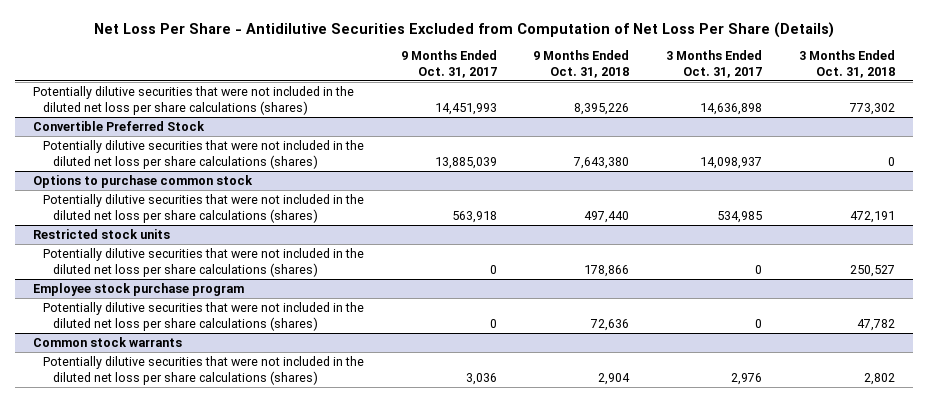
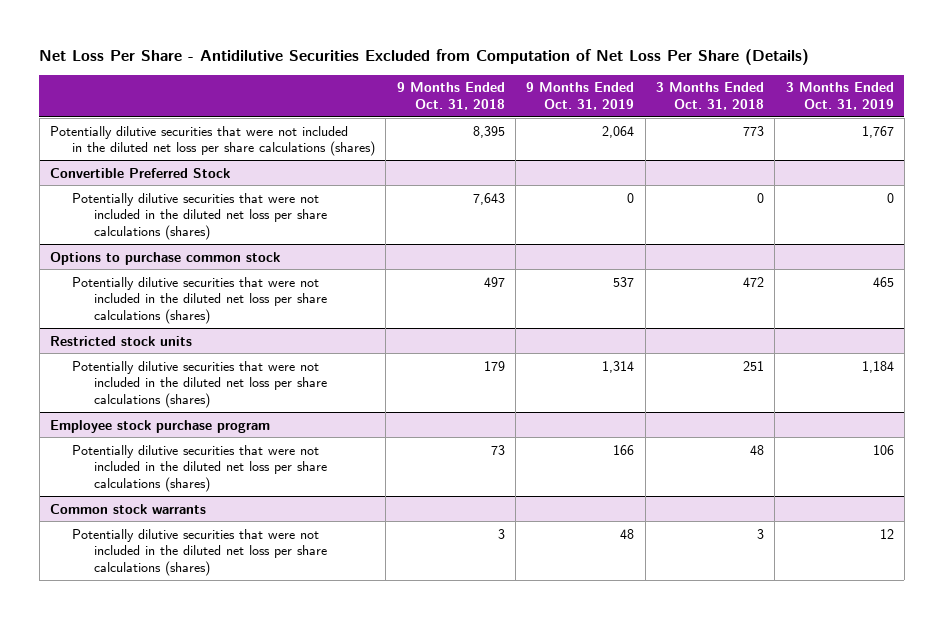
- | 9 Months Ended Oct. 31, 2017 | 9 Months Ended Oct. 31, 2018 | 3 Months Ended Oct. 31, 2017 | 3 Months Ended Oct. 31, 2018
+ | 9 Months Ended Oct. 31, 2018 | 9 Months Ended Oct. 31, 2019 | 3 Months Ended Oct. 31, 2018 | 3 Months Ended Oct. 31, 2019
- Potentially dilutive securities that were not included in the diluted net loss per share calculations (shares) | 14,451,993 | 8,395,226 | 14,636,898 | 773,302
+ Potentially dilutive securities that were not included in the diluted net loss per share calculations (shares) | 8,395 | 2,064 | 773 | 1,767
@ Convertible Preferred Stock
- Potentially dilutive securities that were not included in the diluted net loss per share calculations (shares) | 13,885,039 | 7,643,380 | 14,098,937 | 0
+ Potentially dilutive securities that were not included in the diluted net loss per share calculations (shares) | 7,643 | 0 | 0 | 0
@ Options to purchase common stock
- Potentially dilutive securities that were not included in the diluted net loss per share calculations (shares) | 563,918 | 497,440 | 534,985 | 472,191
+ Potentially dilutive securities that were not included in the diluted net loss per share calculations (shares) | 497 | 537 | 472 | 465
@ Restricted stock units
- Potentially dilutive securities that were not included in the diluted net loss per share calculations (shares) | 0 | 178,866 | 0 | 250,527
+ Potentially dilutive securities that were not included in the diluted net loss per share calculations (shares) | 179 | 1,314 | 251 | 1,184
@ Employee stock purchase program
- Potentially dilutive securities that were not included in the diluted net loss per share calculations (shares) | 0 | 72,636 | 0 | 47,782
+ Potentially dilutive securities that were not included in the diluted net loss per share calculations (shares) | 73 | 166 | 48 | 106
@ Common stock warrants
- Potentially dilutive securities that were not included in the diluted net loss per share calculations (shares) | 3,036 | 2,904 | 2,976 | 2,802
+ Potentially dilutive securities that were not included in the diluted net loss per share calculations (shares) | 3 | 48 | 3 | 12

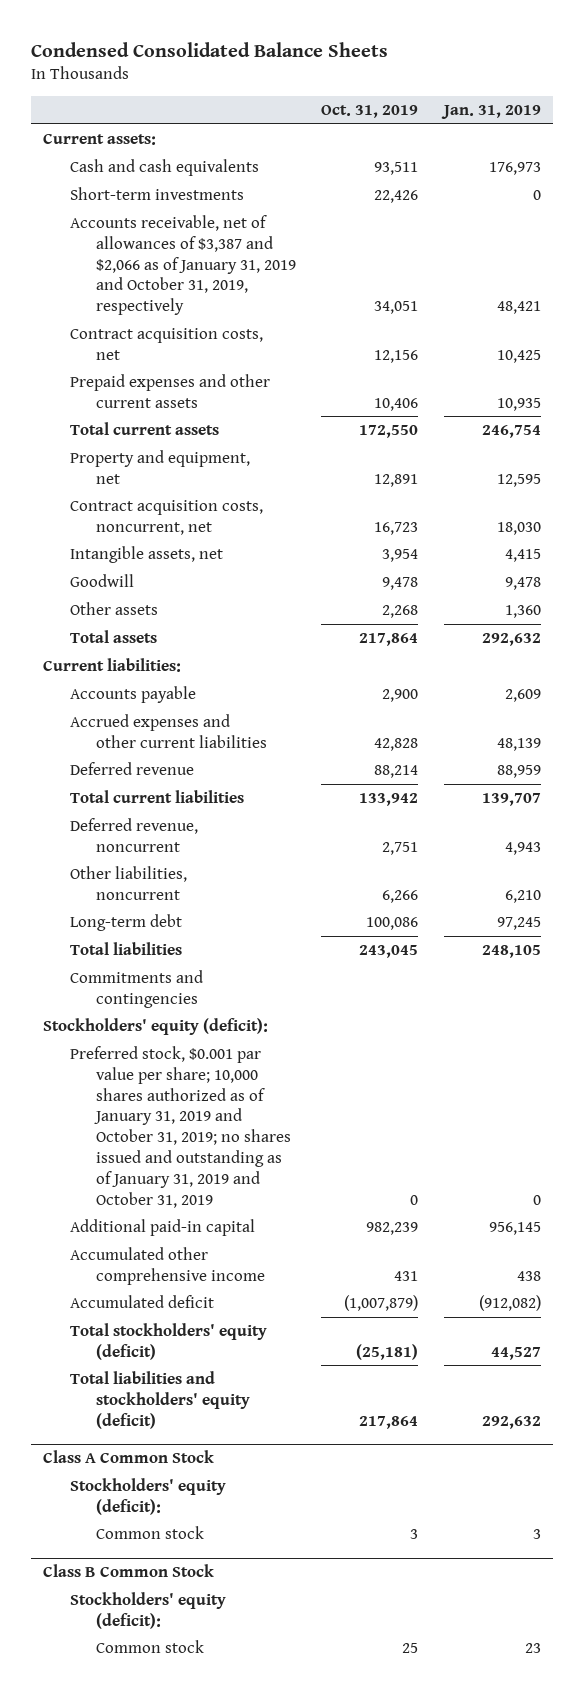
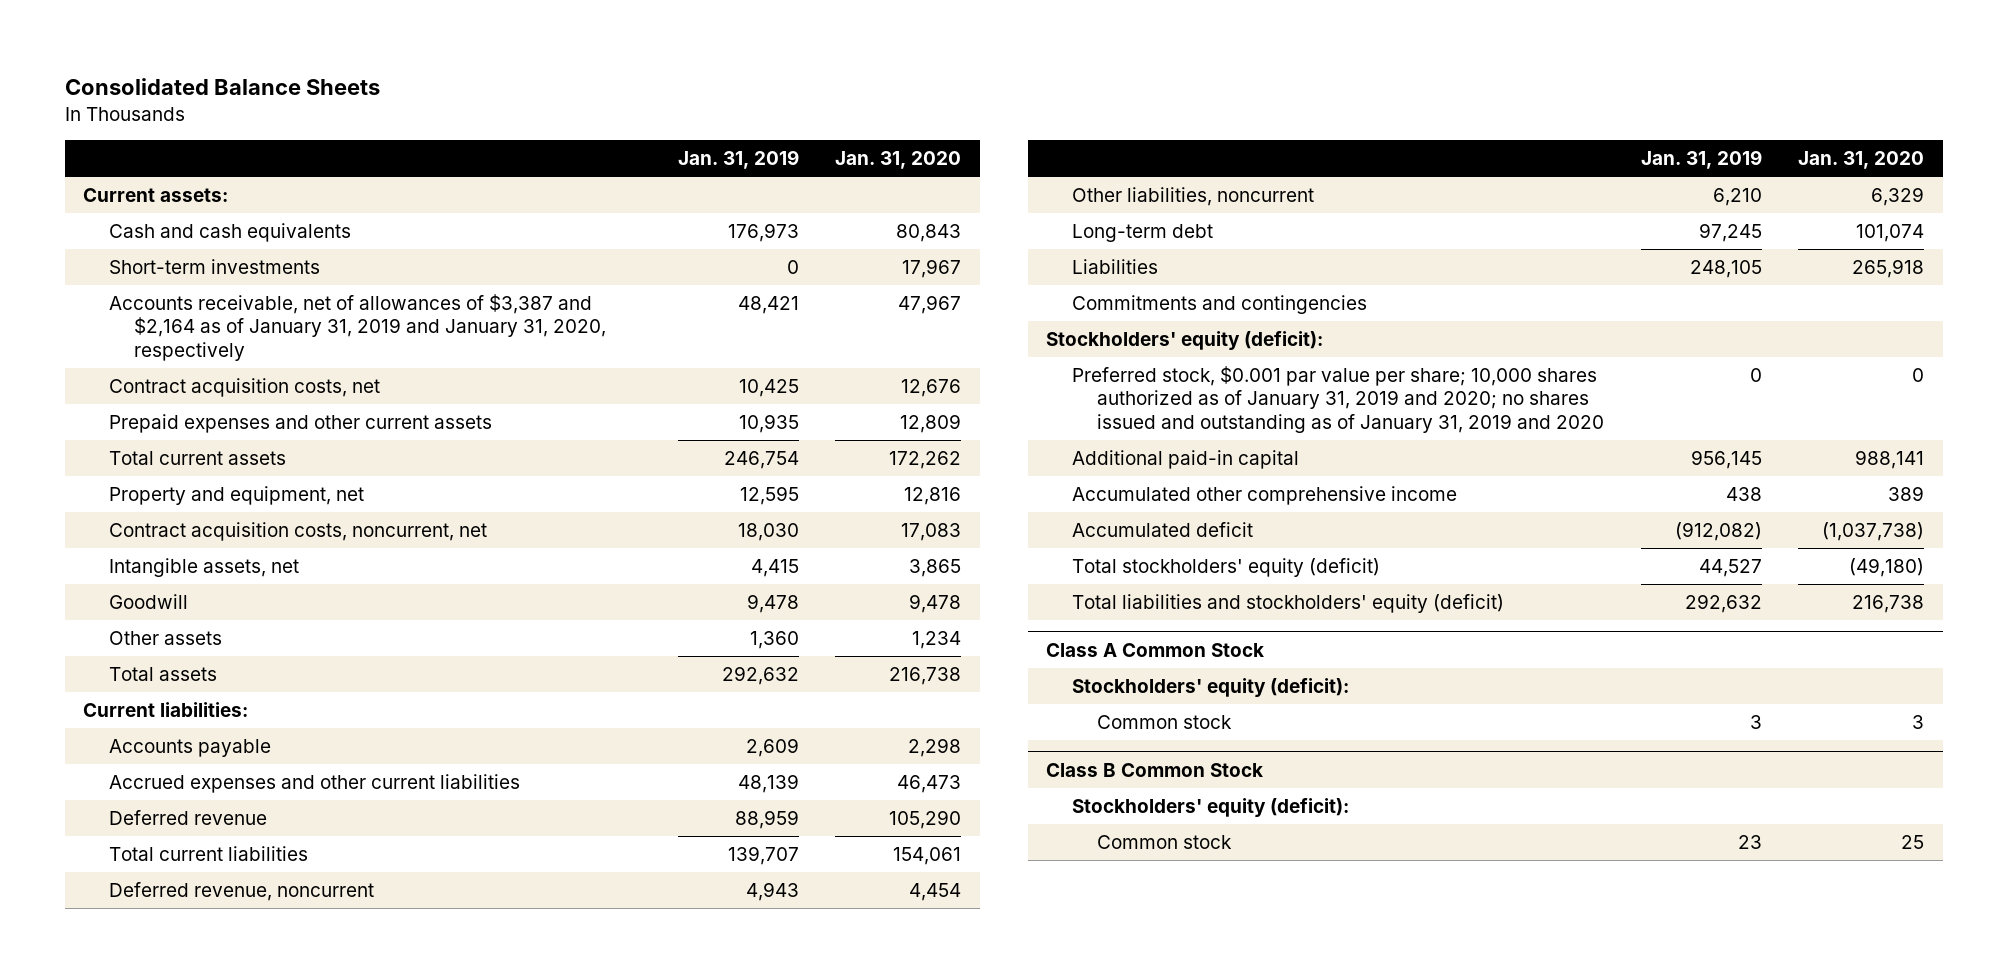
- Condensed Consolidated Balance Sheets
+ Consolidated Balance Sheets
- | Oct. 31, 2019 | Jan. 31, 2019
+ | Jan. 31, 2019 | Jan. 31, 2020
- Accounts receivable, net of allowances of $3,387 and $2,066 as of January 31, 2019 and October 31, 2019, respectively | 34,051 | 48,421
+ Accounts receivable, net of allowances of $3,387 and $2,164 as of January 31, 2019 and January 31, 2020, respectively | 48,421 | 47,967
- Total liabilities | 243,045 | 248,105
+ Liabilities | 248,105 | 265,918
- Preferred stock, $0.001 par value per share; 10,000 shares authorized as of January 31, 2019 and October 31, 2019; no shares issued and outstanding as of January 31, 2019 and October 31, 2019 | 0 | 0
+ Preferred stock, $0.001 par value per share; 10,000 shares authorized as of January 31, 2019 and 2020; no shares issued and outstanding as of January 31, 2019 and 2020 | 0 | 0

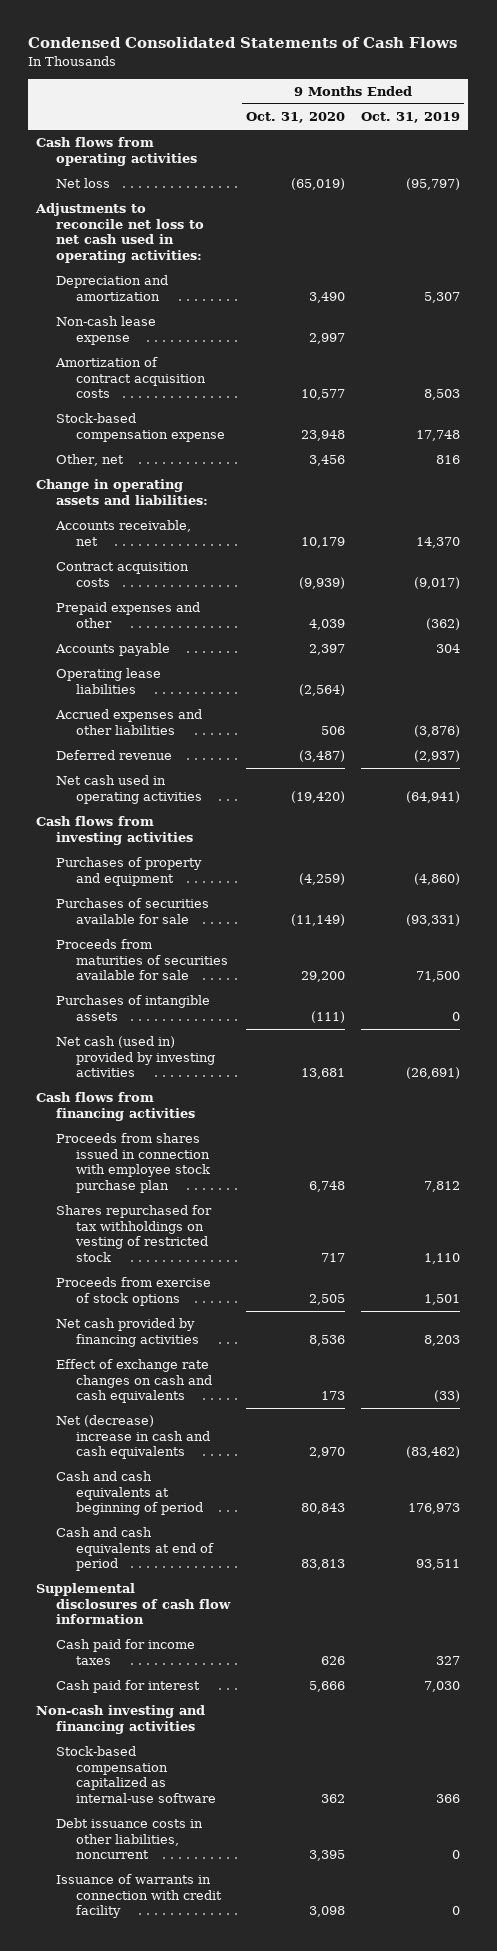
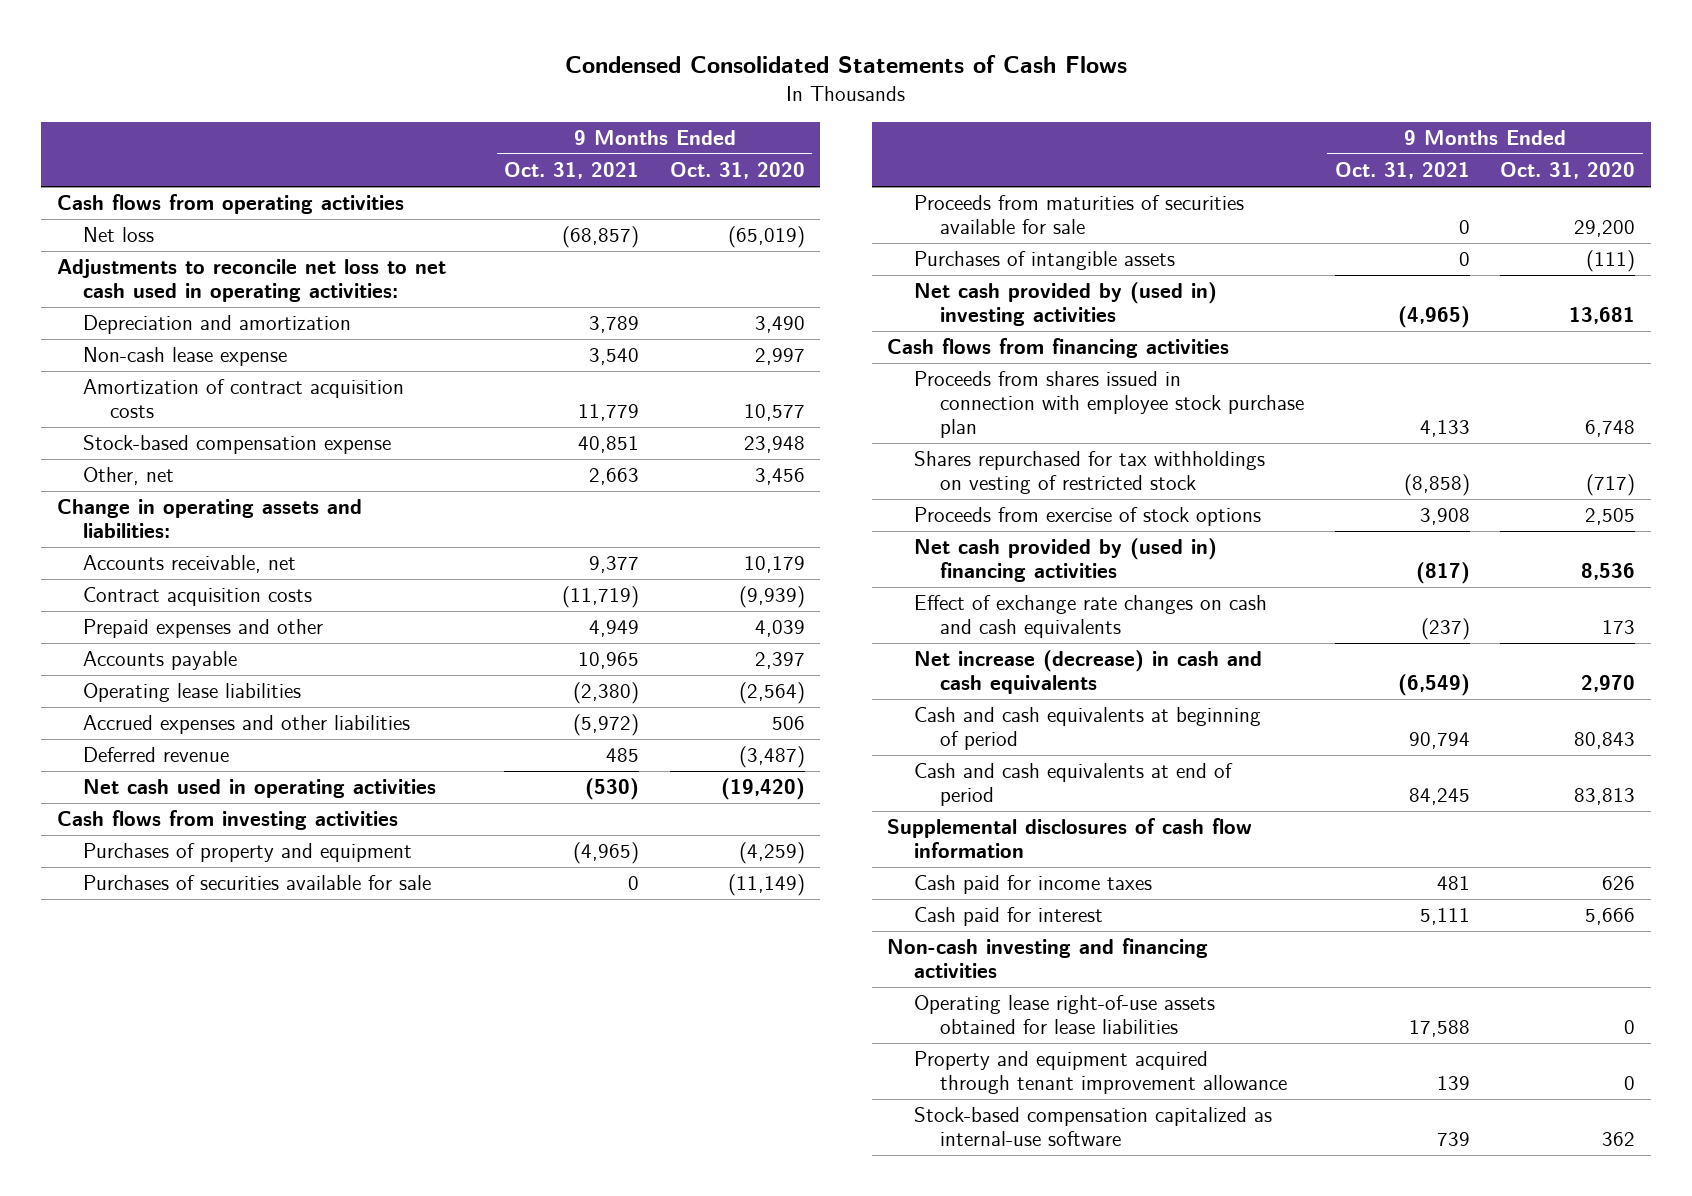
- | 9 Months Ended Oct. 31, 2020 | 9 Months Ended Oct. 31, 2019
+ | 9 Months Ended Oct. 31, 2021 | 9 Months Ended Oct. 31, 2020
- Net cash (used in) provided by investing activities | 13,681 | (26,691)
+ Net cash provided by (used in) investing activities | (4,965) | 13,681
- Shares repurchased for tax withholdings on vesting of restricted stock | 717 | 1,110
+ Shares repurchased for tax withholdings on vesting of restricted stock | (8,858) | (717)
- Net cash provided by financing activities | 8,536 | 8,203
+ Net cash provided by (used in) financing activities | (817) | 8,536
- Net (decrease) increase in cash and cash equivalents | 2,970 | (83,462)
+ Net increase (decrease) in cash and cash equivalents | (6,549) | 2,970
+ Operating lease right-of-use assets obtained for lease liabilities | 17,588 | 0
+ Property and equipment acquired through tenant improvement allowance | 139 | 0
- Debt issuance costs in other liabilities, noncurrent | 3,395 | 0
- Issuance of warrants in connection with credit facility | 3,098 | 0

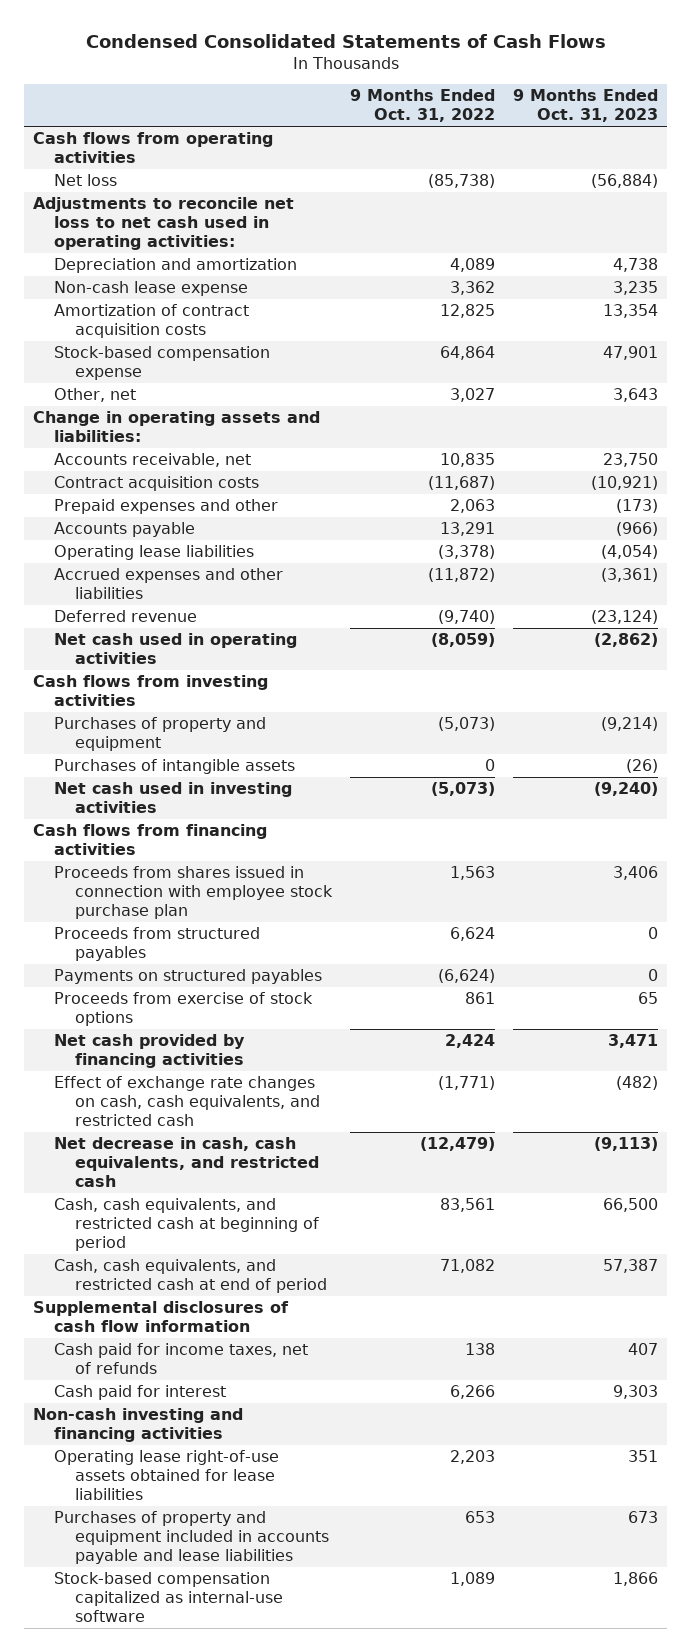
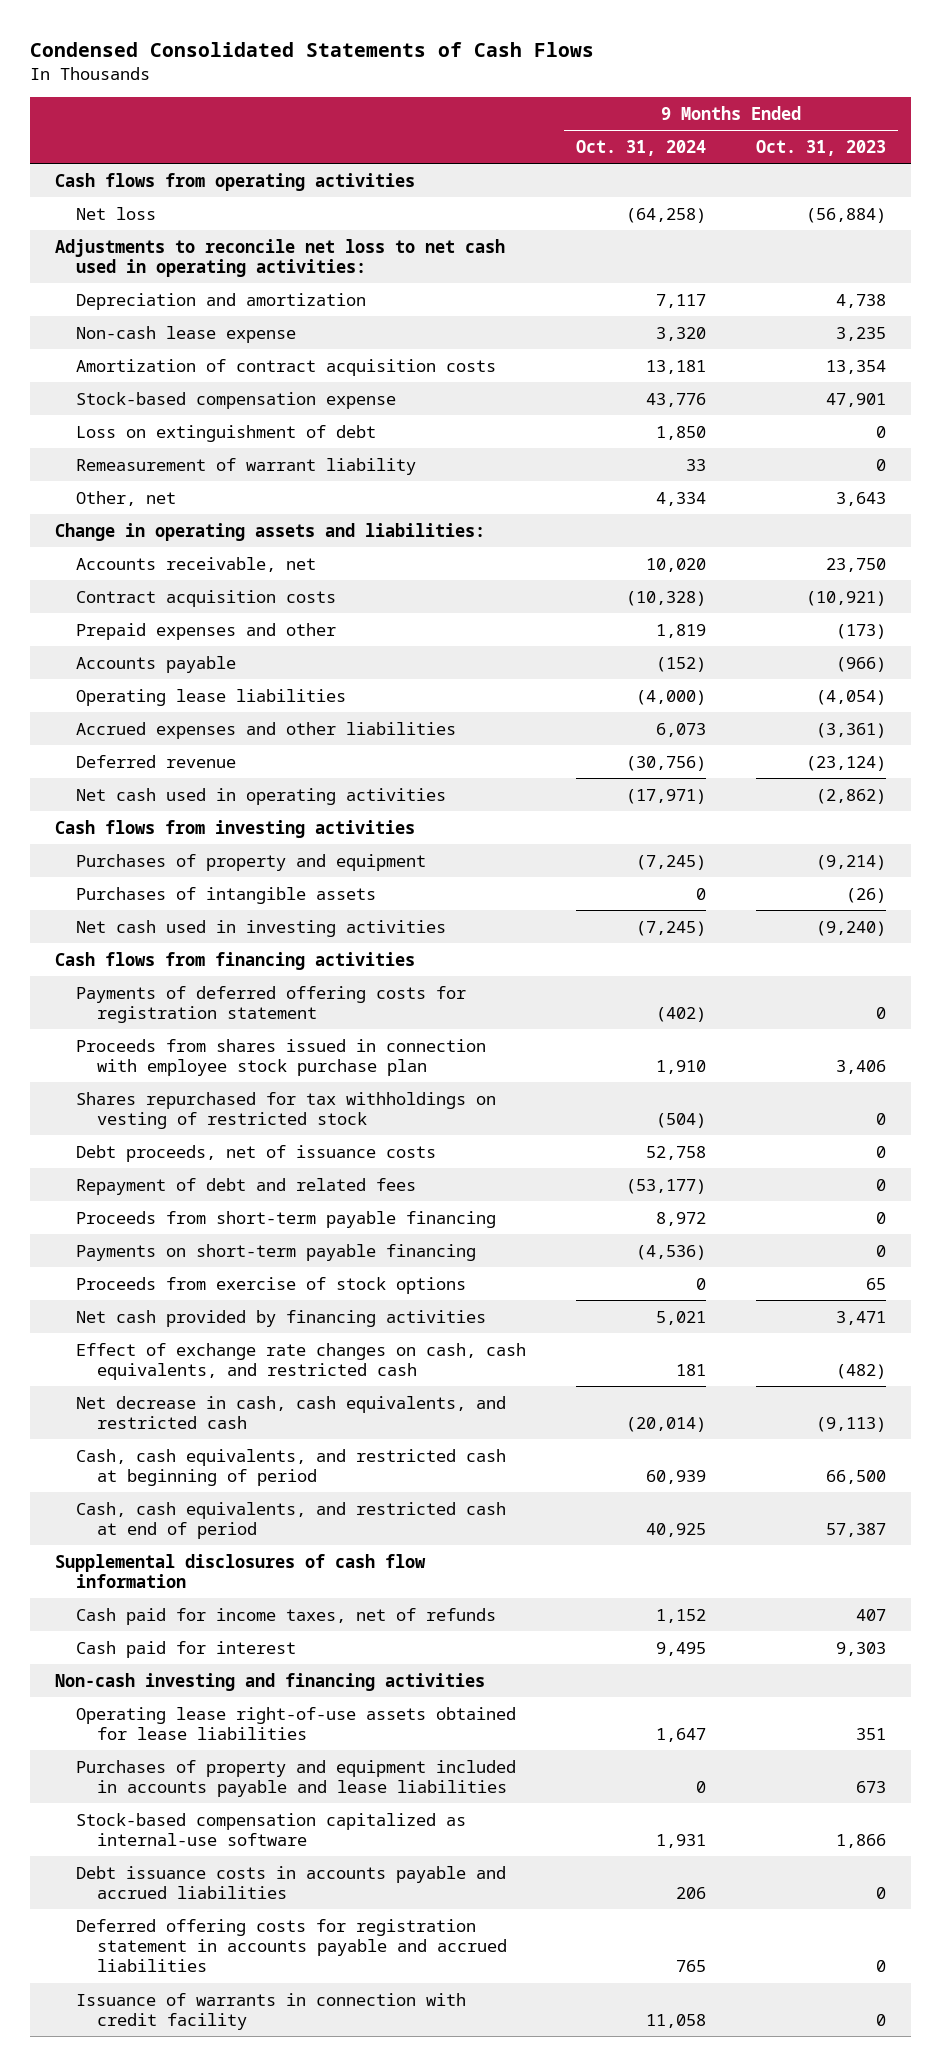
- | 9 Months Ended Oct. 31, 2022 | 9 Months Ended Oct. 31, 2023
+ | 9 Months Ended Oct. 31, 2024 | 9 Months Ended Oct. 31, 2023
+ Loss on extinguishment of debt | 1,850 | 0
+ Remeasurement of warrant liability | 33 | 0
+ Payments of deferred offering costs for registration statement | (402) | 0
- Proceeds from structured payables | 6,624 | 0
- Payments on structured payables | (6,624) | 0
+ Shares repurchased for tax withholdings on vesting of restricted stock | (504) | 0
+ Debt proceeds, net of issuance costs | 52,758 | 0
+ Repayment of debt and related fees | (53,177) | 0
+ Proceeds from short-term payable financing | 8,972 | 0
+ Payments on short-term payable financing | (4,536) | 0
+ Debt issuance costs in accounts payable and accrued liabilities | 206 | 0
+ Deferred offering costs for registration statement in accounts payable and accrued liabilities | 765 | 0
+ Issuance of warrants in connection with credit facility | 11,058 | 0

